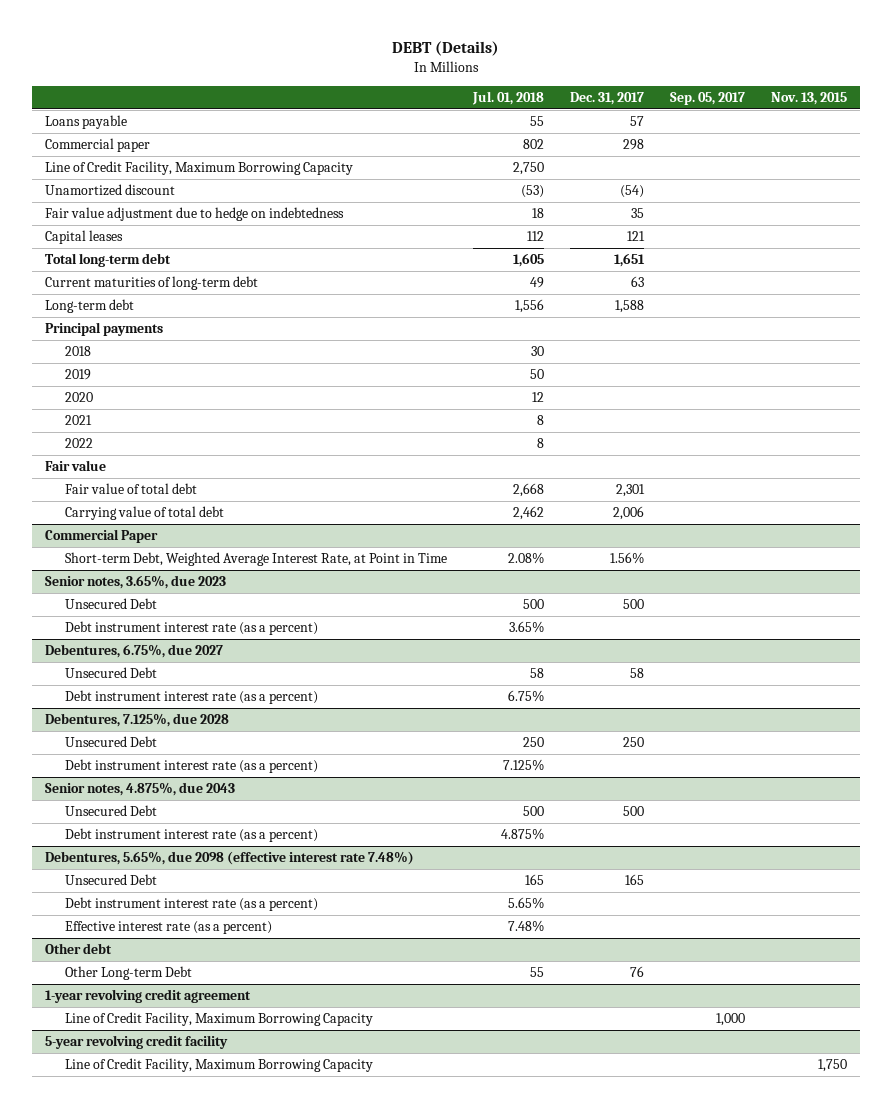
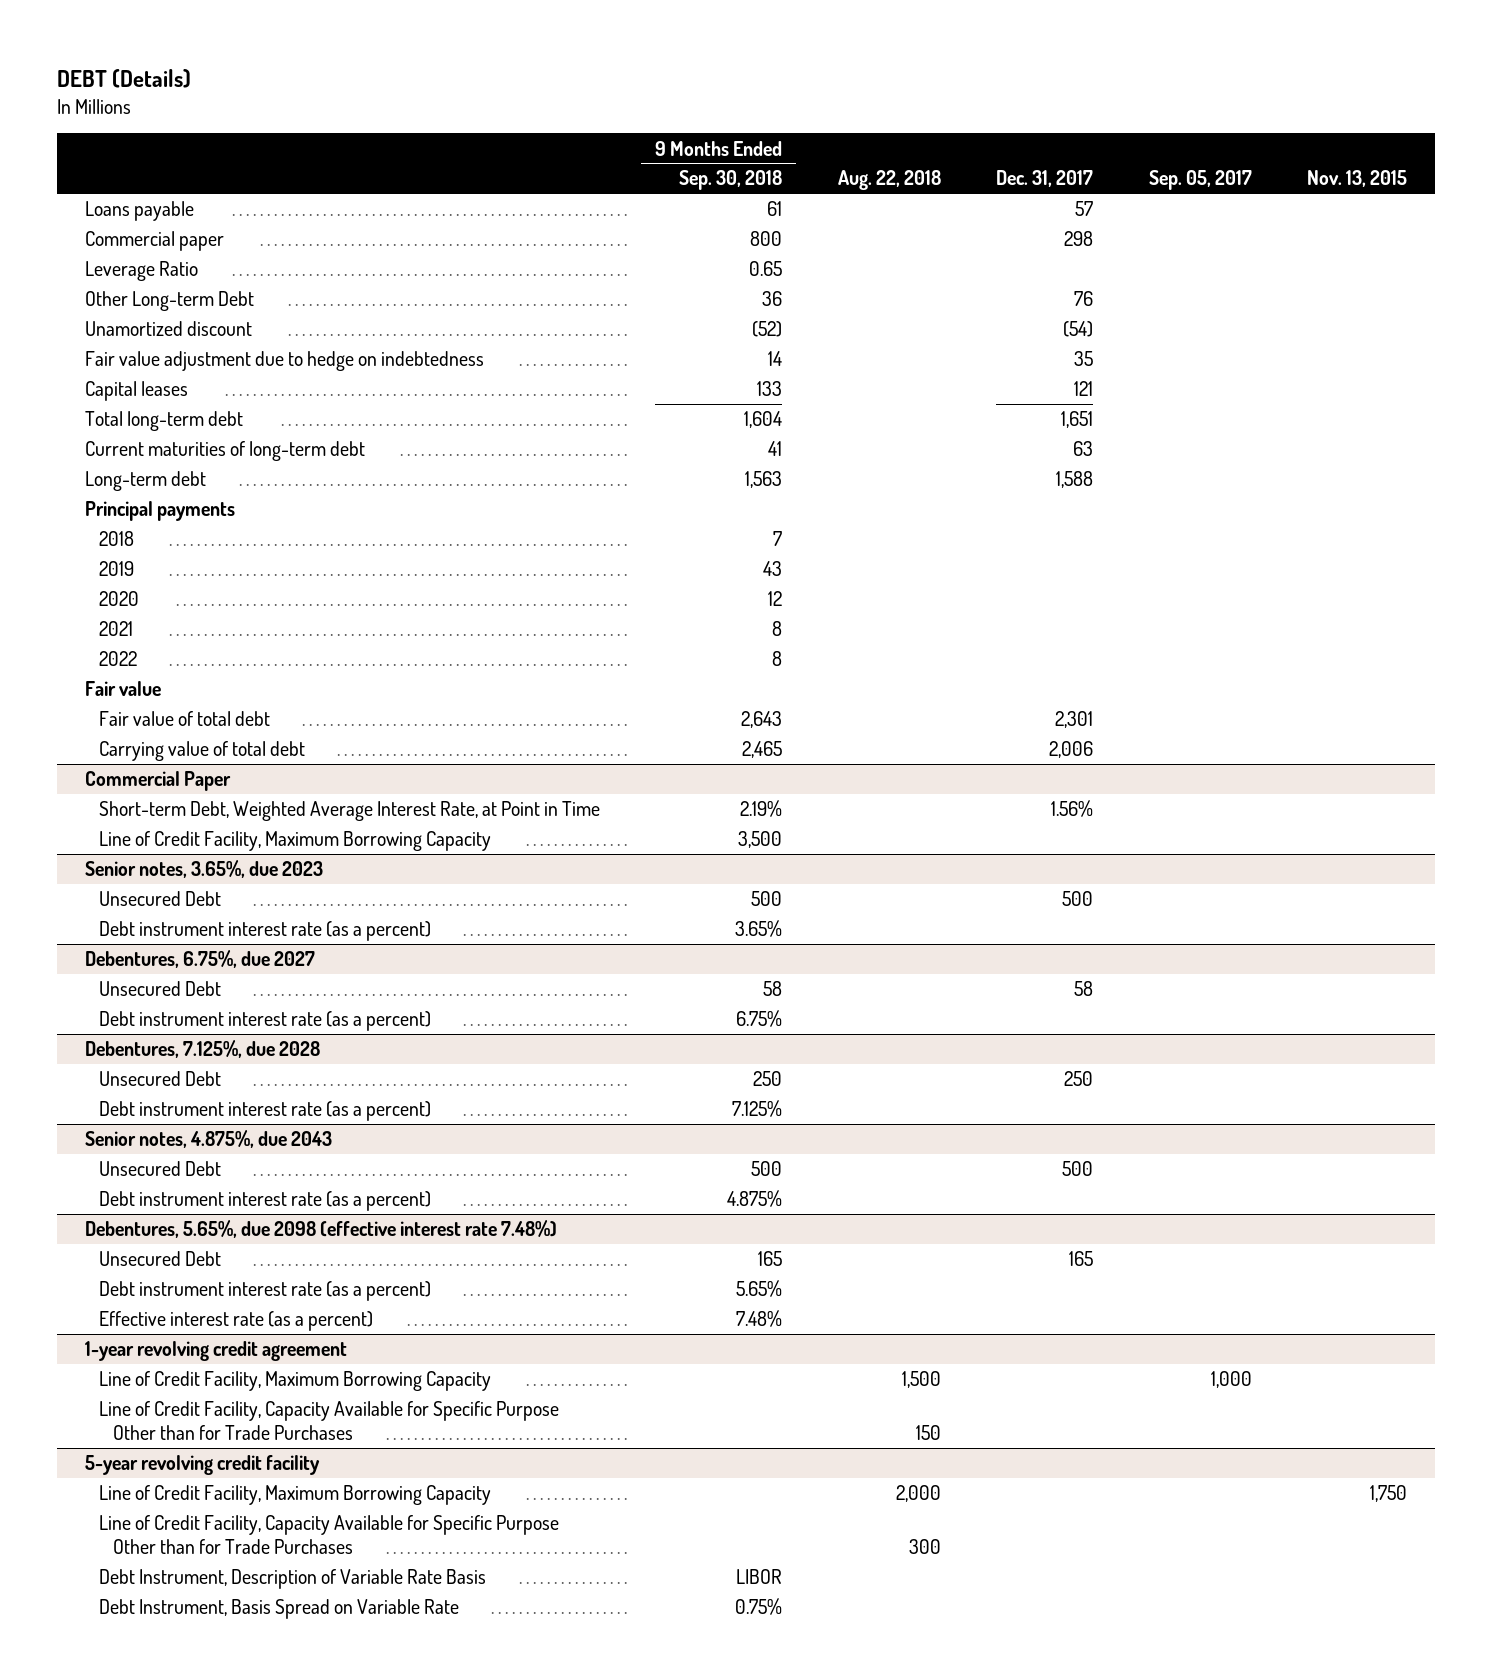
- | Jul. 01, 2018 | Dec. 31, 2017 | Sep. 05, 2017 | Nov. 13, 2015
+ | 9 Months Ended Sep. 30, 2018 | Aug. 22, 2018 | Dec. 31, 2017 | Sep. 05, 2017 | Nov. 13, 2015
- Line of Credit Facility, Maximum Borrowing Capacity | 2,750 | | |
+ Leverage Ratio | 0.65 | | | |
+ Other Long-term Debt | 36 | | 76 | |
@ Commercial Paper
+ Line of Credit Facility, Maximum Borrowing Capacity | 3,500 | | | |
- Other debt
- Other Long-term Debt | 55 | 76 | |
@ 1-year revolving credit agreement
+ Line of Credit Facility, Capacity Available for Specific Purpose Other than for Trade Purchases | | 150 | | |
@ 5-year revolving credit facility
+ Line of Credit Facility, Capacity Available for Specific Purpose Other than for Trade Purchases | | 300 | | |
+ Debt Instrument, Description of Variable Rate Basis | LIBOR | | | |
+ Debt Instrument, Basis Spread on Variable Rate | 0.75% | | | |

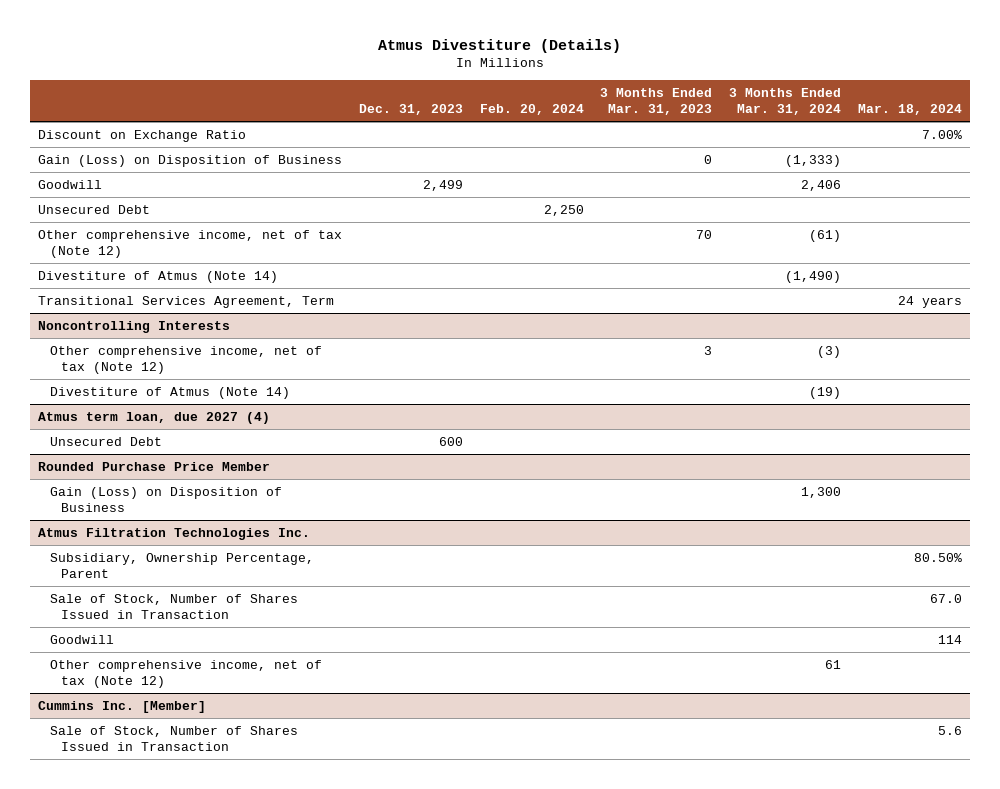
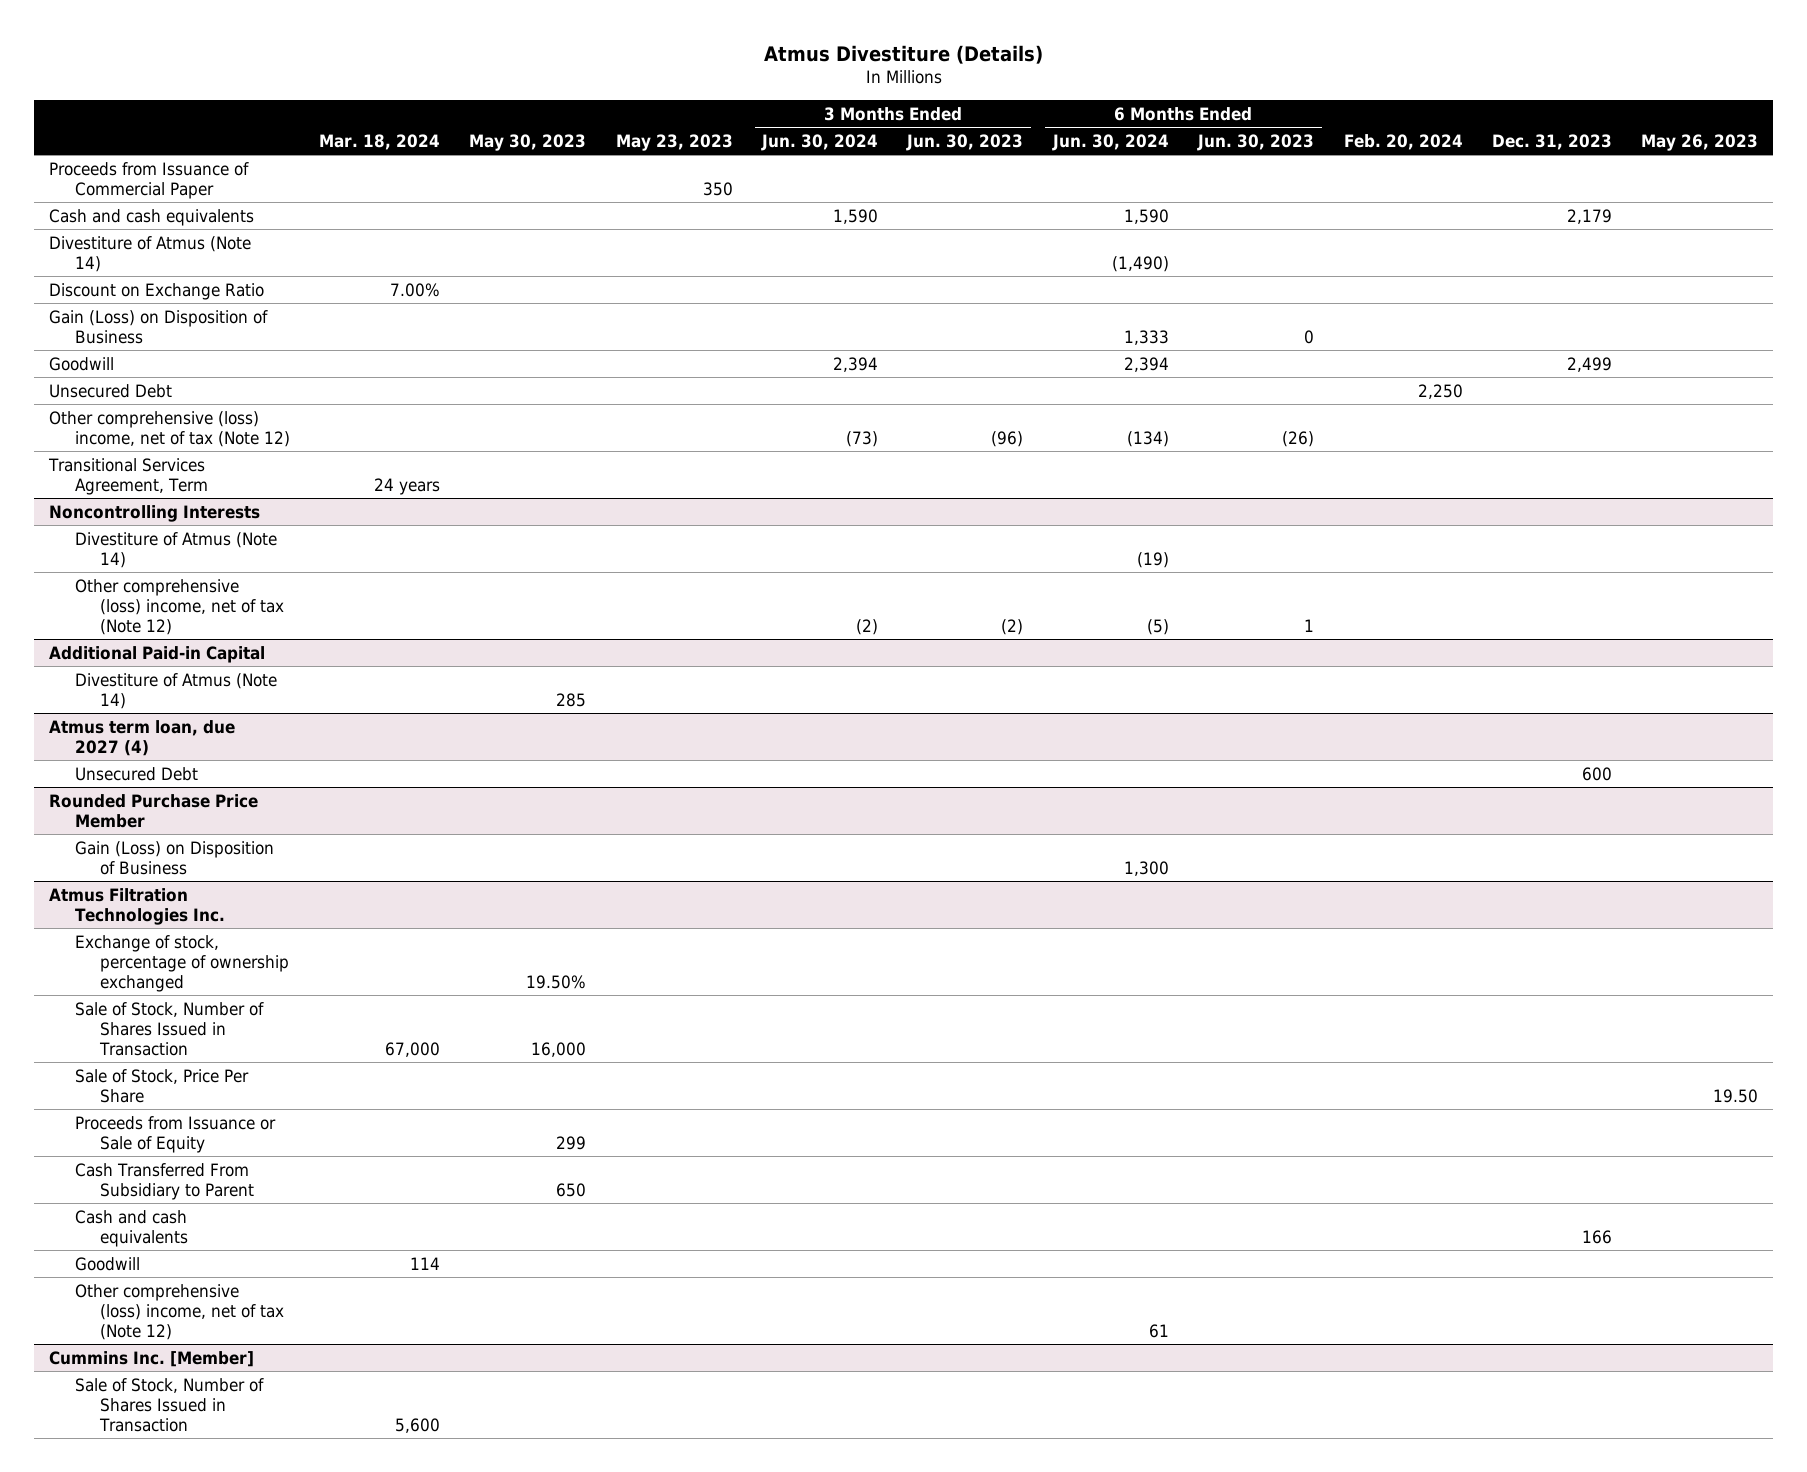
- | Dec. 31, 2023 | Feb. 20, 2024 | 3 Months Ended Mar. 31, 2023 | 3 Months Ended Mar. 31, 2024 | Mar. 18, 2024
+ | Mar. 18, 2024 | May 30, 2023 | May 23, 2023 | 3 Months Ended Jun. 30, 2024 | 3 Months Ended Jun. 30, 2023 | 6 Months Ended Jun. 30, 2024 | 6 Months Ended Jun. 30, 2023 | Feb. 20, 2024 | Dec. 31, 2023 | May 26, 2023
+ Proceeds from Issuance of Commercial Paper | | | 350 | | | | | | |
+ Cash and cash equivalents | | | | 1,590 | | 1,590 | | | 2,179 |
moved up: Divestiture of Atmus (Note 14) | | | | | | (1,490) | | | |
- Other comprehensive income, net of tax (Note 12) | | | 70 | (61) |
+ Other comprehensive (loss) income, net of tax (Note 12) | | | | (73) | (96) | (134) | (26) | | |
@ Noncontrolling Interests
- Other comprehensive income, net of tax (Note 12) | | | 3 | (3) |
+ Other comprehensive (loss) income, net of tax (Note 12) | | | | (2) | (2) | (5) | 1 | | |
+ Additional Paid-in Capital
+ Divestiture of Atmus (Note 14) | | 285 | | | | | | | |
@ Atmus Filtration Technologies Inc.
- Subsidiary, Ownership Percentage, Parent | | | | | 80.50%
- Sale of Stock, Number of Shares Issued in Transaction | | | | | 67.0
+ Exchange of stock, percentage of ownership exchanged | | 19.50% | | | | | | | |
+ Sale of Stock, Number of Shares Issued in Transaction | 67,000 | 16,000 | | | | | | | |
+ Sale of Stock, Price Per Share | | | | | | | | | | 19.50
+ Proceeds from Issuance or Sale of Equity | | 299 | | | | | | | |
+ Cash Transferred From Subsidiary to Parent | | 650 | | | | | | | |
+ Cash and cash equivalents | | | | | | | | | 166 |
- Other comprehensive income, net of tax (Note 12) | | | | 61 |
+ Other comprehensive (loss) income, net of tax (Note 12) | | | | | | 61 | | | |
@ Cummins Inc. [Member]
- Sale of Stock, Number of Shares Issued in Transaction | | | | | 5.6
+ Sale of Stock, Number of Shares Issued in Transaction | 5,600 | | | | | | | | |

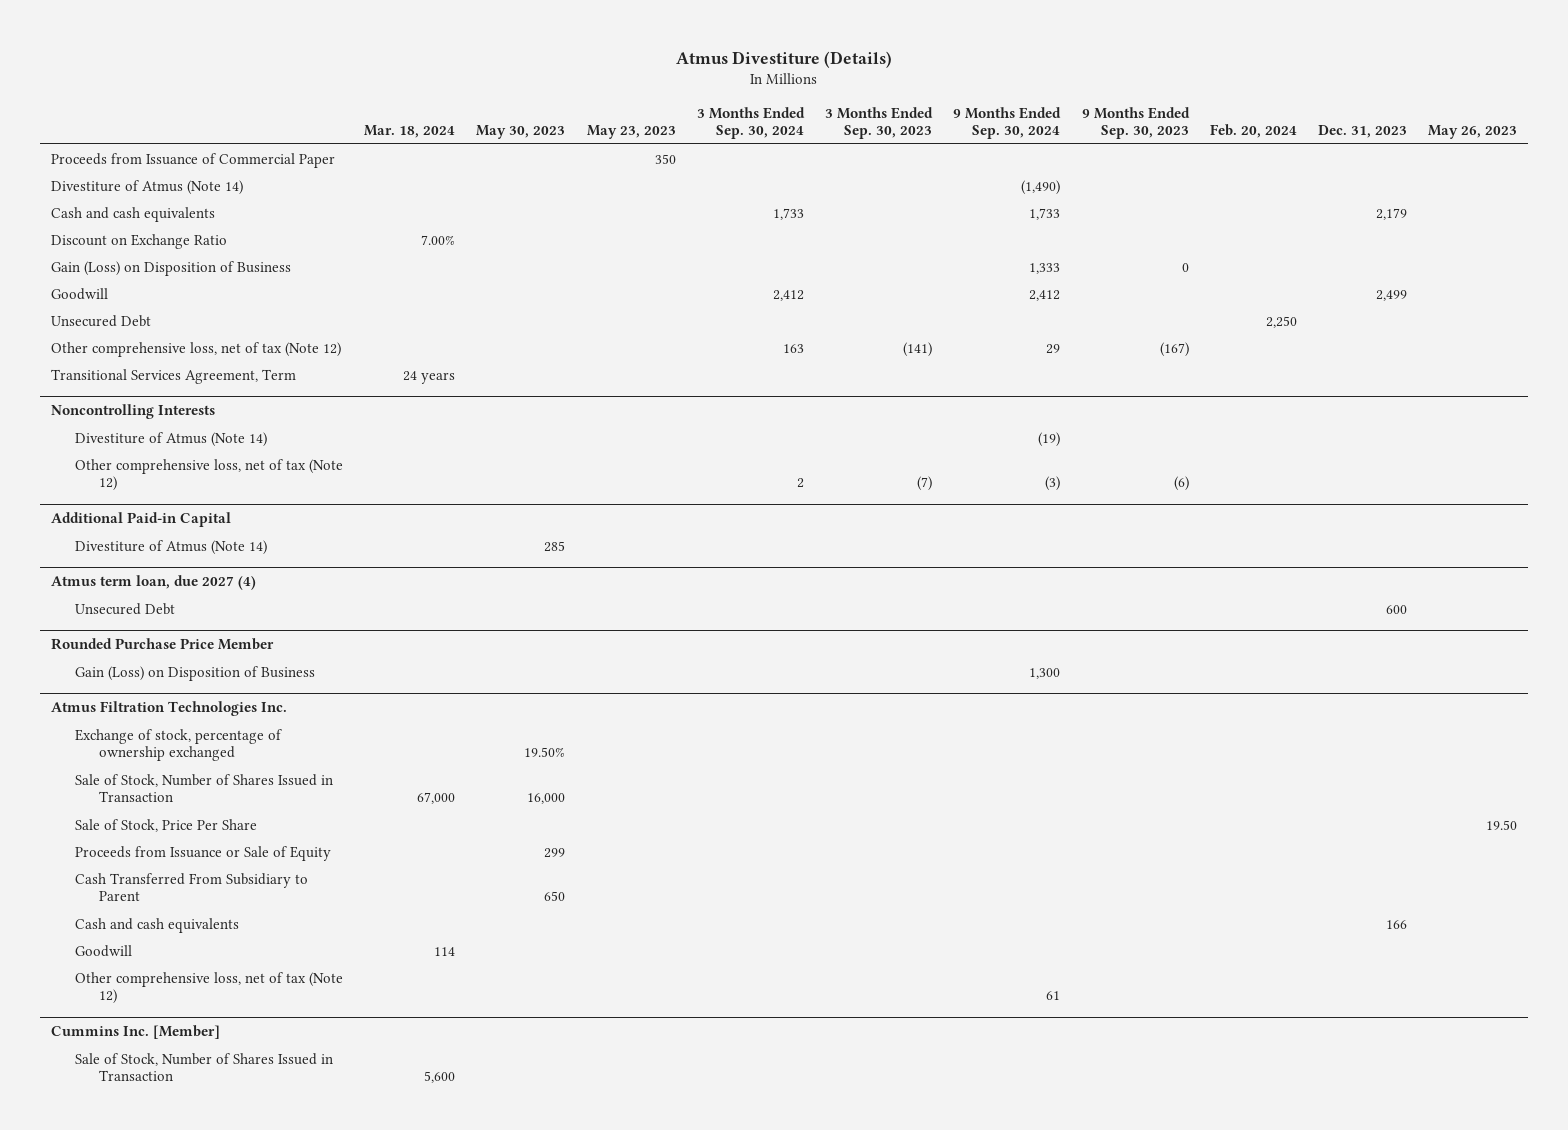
- | Mar. 18, 2024 | May 30, 2023 | May 23, 2023 | 3 Months Ended Jun. 30, 2024 | 3 Months Ended Jun. 30, 2023 | 6 Months Ended Jun. 30, 2024 | 6 Months Ended Jun. 30, 2023 | Feb. 20, 2024 | Dec. 31, 2023 | May 26, 2023
+ | Mar. 18, 2024 | May 30, 2023 | May 23, 2023 | 3 Months Ended Sep. 30, 2024 | 3 Months Ended Sep. 30, 2023 | 9 Months Ended Sep. 30, 2024 | 9 Months Ended Sep. 30, 2023 | Feb. 20, 2024 | Dec. 31, 2023 | May 26, 2023
moved down: Cash and cash equivalents | | | | 1,733 | | 1,733 | | | 2,179 |
- Other comprehensive (loss) income, net of tax (Note 12) | | | | (73) | (96) | (134) | (26) | | |
+ Other comprehensive loss, net of tax (Note 12) | | | | 163 | (141) | 29 | (167) | | |
@ Noncontrolling Interests
- Other comprehensive (loss) income, net of tax (Note 12) | | | | (2) | (2) | (5) | 1 | | |
+ Other comprehensive loss, net of tax (Note 12) | | | | 2 | (7) | (3) | (6) | | |
@ Atmus Filtration Technologies Inc.
- Other comprehensive (loss) income, net of tax (Note 12) | | | | | | 61 | | | |
+ Other comprehensive loss, net of tax (Note 12) | | | | | | 61 | | | |

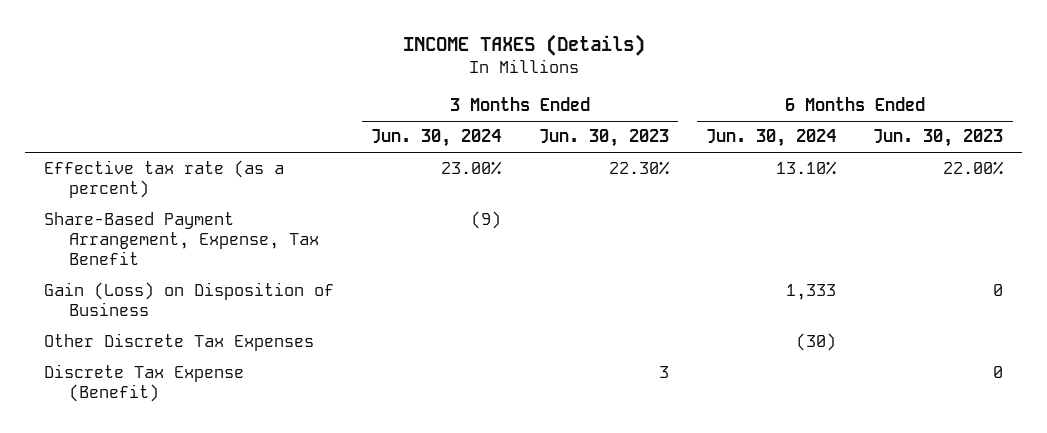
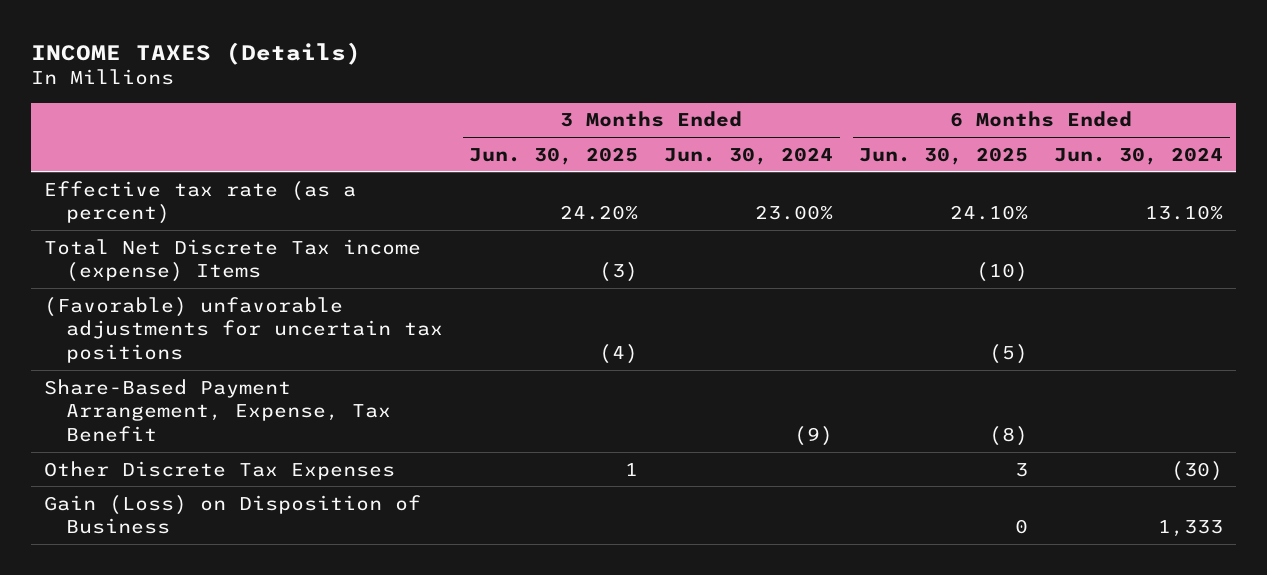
- | 3 Months Ended Jun. 30, 2024 | 3 Months Ended Jun. 30, 2023 | 6 Months Ended Jun. 30, 2024 | 6 Months Ended Jun. 30, 2023
+ | 3 Months Ended Jun. 30, 2025 | 3 Months Ended Jun. 30, 2024 | 6 Months Ended Jun. 30, 2025 | 6 Months Ended Jun. 30, 2024
+ Total Net Discrete Tax income (expense) Items | (3) | | (10) |
+ (Favorable) unfavorable adjustments for uncertain tax positions | (4) | | (5) |
- Discrete Tax Expense (Benefit) | | 3 | | 0
moved down: Gain (Loss) on Disposition of Business | | | 0 | 1,333

